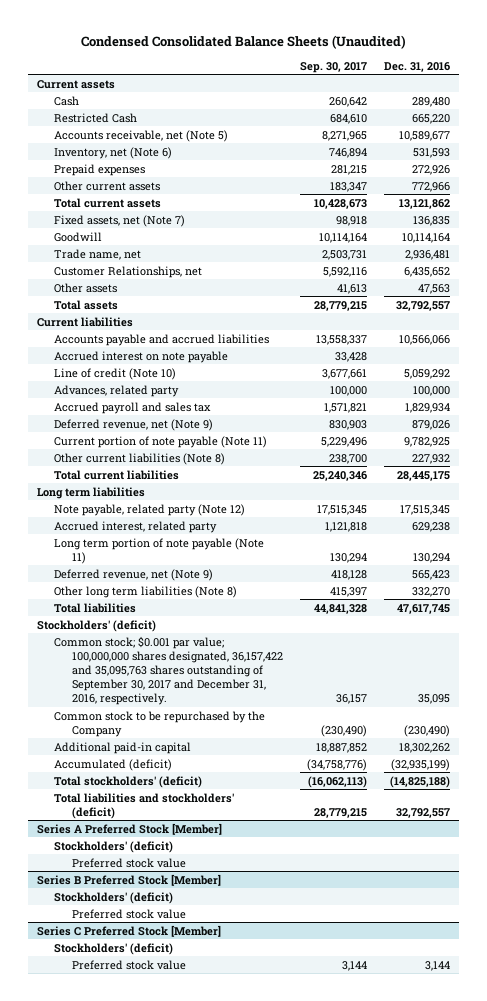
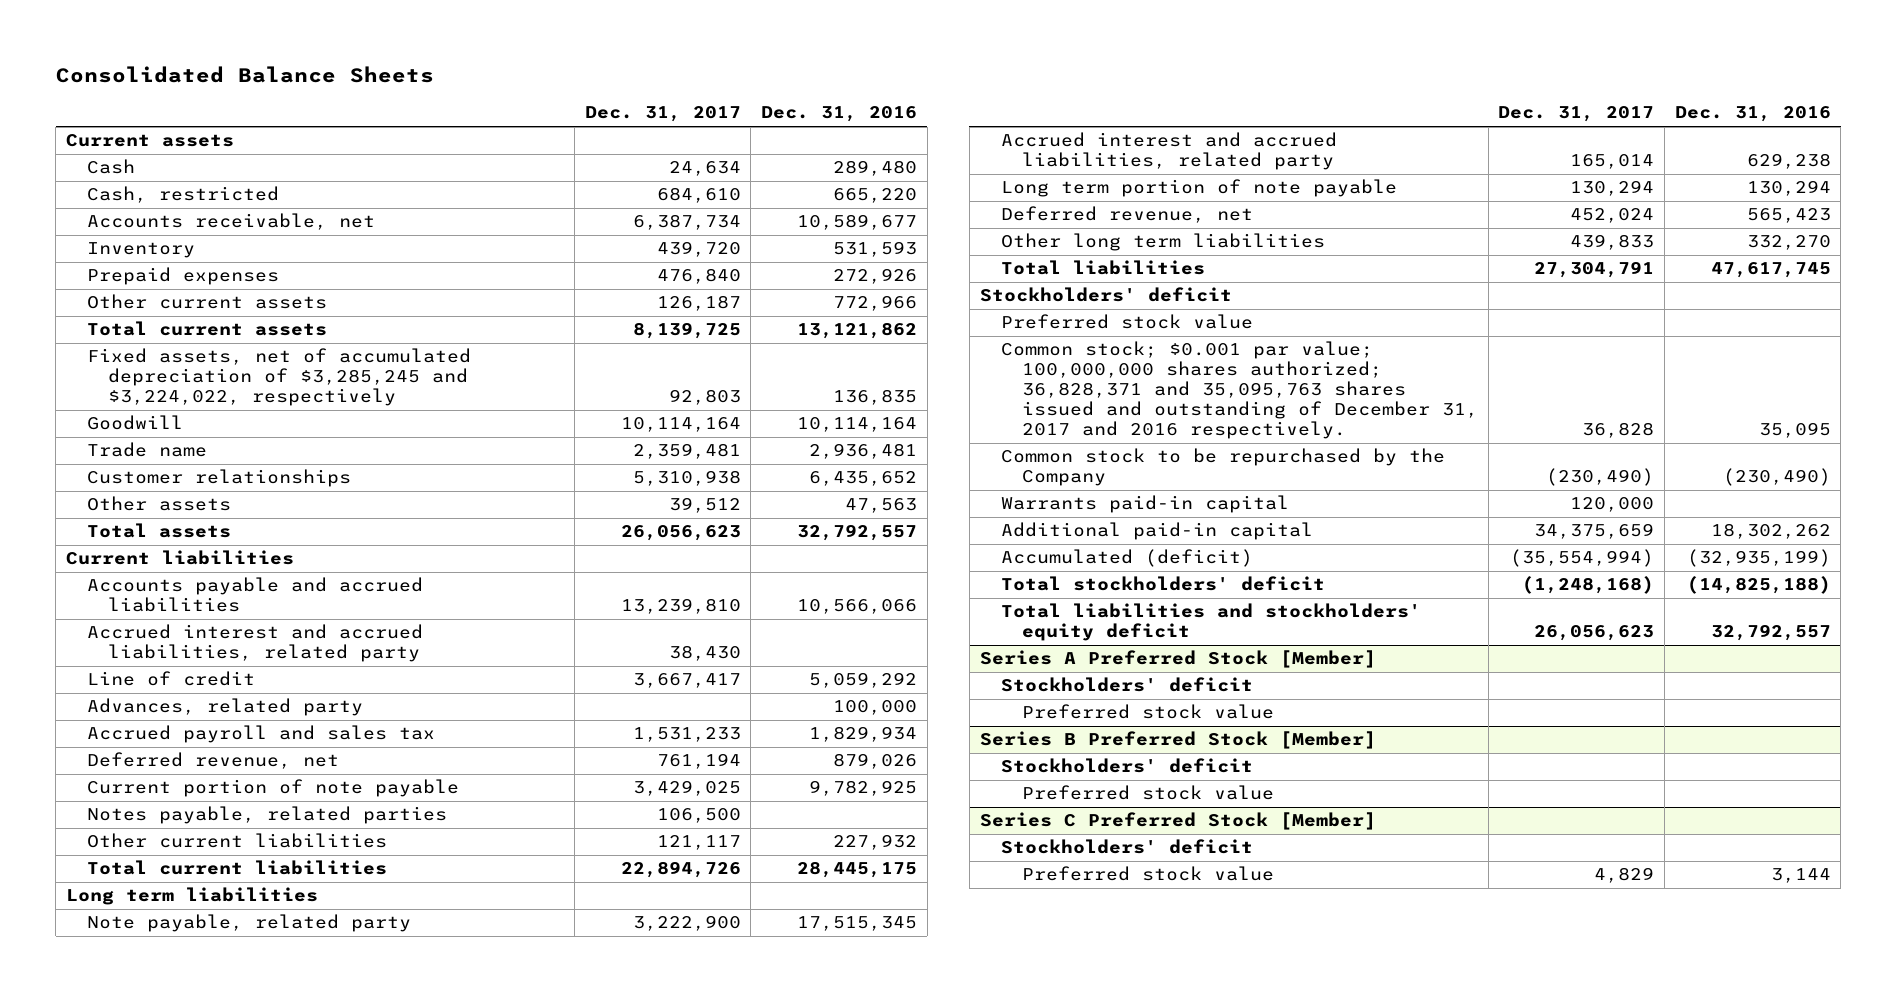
- Condensed Consolidated Balance Sheets (Unaudited)
+ Consolidated Balance Sheets
- | Sep. 30, 2017 | Dec. 31, 2016
+ | Dec. 31, 2017 | Dec. 31, 2016
- Restricted Cash | 684,610 | 665,220
- Accounts receivable, net (Note 5) | 8,271,965 | 10,589,677
- Inventory, net (Note 6) | 746,894 | 531,593
+ Cash, restricted | 684,610 | 665,220
+ Accounts receivable, net | 6,387,734 | 10,589,677
+ Inventory | 439,720 | 531,593
- Fixed assets, net (Note 7) | 98,918 | 136,835
+ Fixed assets, net of accumulated depreciation of $3,285,245 and $3,224,022, respectively | 92,803 | 136,835
- Trade name, net | 2,503,731 | 2,936,481
- Customer Relationships, net | 5,592,116 | 6,435,652
+ Trade name | 2,359,481 | 2,936,481
+ Customer relationships | 5,310,938 | 6,435,652
- Accrued interest on note payable | 33,428 |
- Line of credit (Note 10) | 3,677,661 | 5,059,292
+ Accrued interest and accrued liabilities, related party | 38,430 |
+ Line of credit | 3,667,417 | 5,059,292
- Deferred revenue, net (Note 9) | 830,903 | 879,026
- Current portion of note payable (Note 11) | 5,229,496 | 9,782,925
- Other current liabilities (Note 8) | 238,700 | 227,932
+ Deferred revenue, net | 761,194 | 879,026
+ Current portion of note payable | 3,429,025 | 9,782,925
+ Notes payable, related parties | 106,500 |
+ Other current liabilities | 121,117 | 227,932
- Note payable, related party (Note 12) | 17,515,345 | 17,515,345
- Accrued interest, related party | 1,121,818 | 629,238
- Long term portion of note payable (Note 11) | 130,294 | 130,294
- Deferred revenue, net (Note 9) | 418,128 | 565,423
- Other long term liabilities (Note 8) | 415,397 | 332,270
+ Note payable, related party | 3,222,900 | 17,515,345
+ Accrued interest and accrued liabilities, related party | 165,014 | 629,238
+ Long term portion of note payable | 130,294 | 130,294
+ Deferred revenue, net | 452,024 | 565,423
+ Other long term liabilities | 439,833 | 332,270
- Stockholders' (deficit)
- Common stock; $0.001 par value; 100,000,000 shares designated, 36,157,422 and 35,095,763 shares outstanding of September 30, 2017 and December 31, 2016, respectively. | 36,157 | 35,095
+ Stockholders' deficit
+ Preferred stock value
+ Common stock; $0.001 par value; 100,000,000 shares authorized; 36,828,371 and 35,095,763 shares issued and outstanding of December 31, 2017 and 2016 respectively. | 36,828 | 35,095
+ Warrants paid-in capital | 120,000 |
- Total stockholders' (deficit) | (16,062,113) | (14,825,188)
- Total liabilities and stockholders' (deficit) | 28,779,215 | 32,792,557
+ Total stockholders' deficit | (1,248,168) | (14,825,188)
+ Total liabilities and stockholders' equity deficit | 26,056,623 | 32,792,557
@ Series A Preferred Stock [Member]
- Stockholders' (deficit)
+ Stockholders' deficit
@ Series B Preferred Stock [Member]
- Stockholders' (deficit)
+ Stockholders' deficit
@ Series C Preferred Stock [Member]
- Stockholders' (deficit)
+ Stockholders' deficit

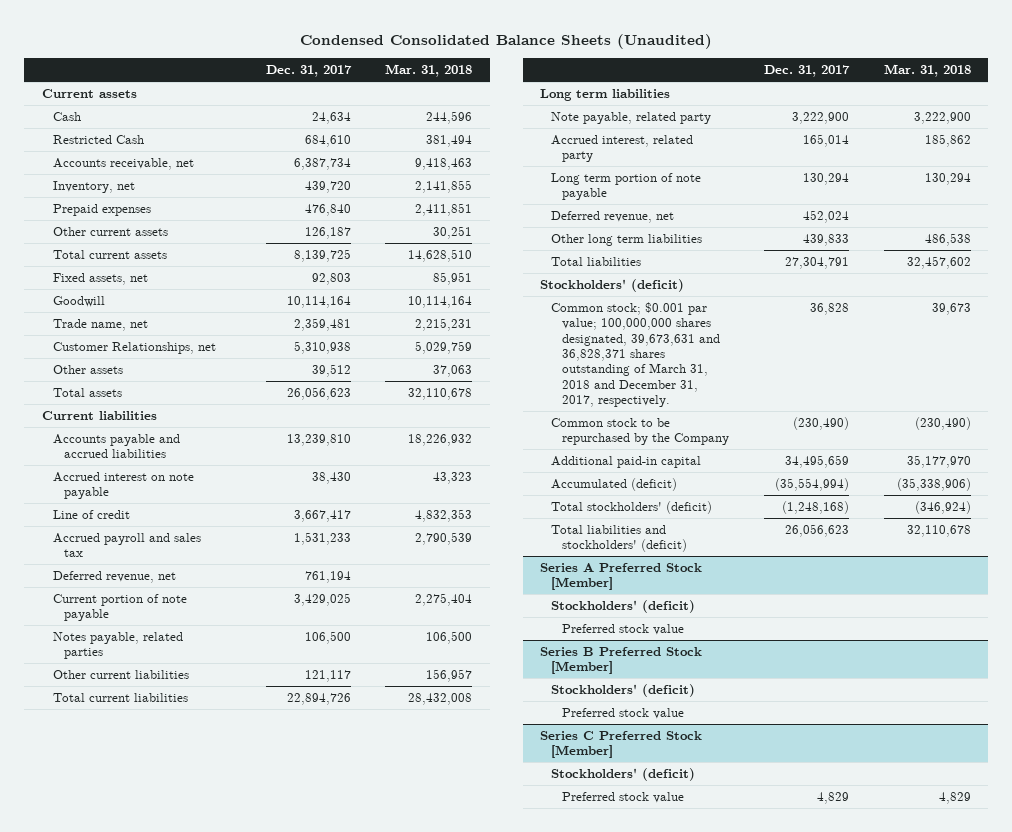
- Consolidated Balance Sheets
+ Condensed Consolidated Balance Sheets (Unaudited)
- | Dec. 31, 2017 | Dec. 31, 2016
+ | Dec. 31, 2017 | Mar. 31, 2018
- Cash, restricted | 684,610 | 665,220
+ Restricted Cash | 684,610 | 381,494
- Inventory | 439,720 | 531,593
+ Inventory, net | 439,720 | 2,141,855
- Fixed assets, net of accumulated depreciation of $3,285,245 and $3,224,022, respectively | 92,803 | 136,835
+ Fixed assets, net | 92,803 | 85,951
- Trade name | 2,359,481 | 2,936,481
- Customer relationships | 5,310,938 | 6,435,652
+ Trade name, net | 2,359,481 | 2,215,231
+ Customer Relationships, net | 5,310,938 | 5,029,759
- Accrued interest and accrued liabilities, related party | 38,430 |
+ Accrued interest on note payable | 38,430 | 43,323
- Advances, related party | | 100,000
- Accrued interest and accrued liabilities, related party | 165,014 | 629,238
+ Accrued interest, related party | 165,014 | 185,862
- Stockholders' deficit
- Preferred stock value
- Common stock; $0.001 par value; 100,000,000 shares authorized; 36,828,371 and 35,095,763 shares issued and outstanding of December 31, 2017 and 2016 respectively. | 36,828 | 35,095
+ Stockholders' (deficit)
+ Common stock; $0.001 par value; 100,000,000 shares designated, 39,673,631 and 36,828,371 shares outstanding of March 31, 2018 and December 31, 2017, respectively. | 36,828 | 39,673
- Warrants paid-in capital | 120,000 |
- Additional paid-in capital | 34,375,659 | 18,302,262
+ Additional paid-in capital | 34,495,659 | 35,177,970
- Total stockholders' deficit | (1,248,168) | (14,825,188)
- Total liabilities and stockholders' equity deficit | 26,056,623 | 32,792,557
+ Total stockholders' (deficit) | (1,248,168) | (346,924)
+ Total liabilities and stockholders' (deficit) | 26,056,623 | 32,110,678
@ Series A Preferred Stock [Member]
- Stockholders' deficit
+ Stockholders' (deficit)
@ Series B Preferred Stock [Member]
- Stockholders' deficit
+ Stockholders' (deficit)
@ Series C Preferred Stock [Member]
- Stockholders' deficit
+ Stockholders' (deficit)

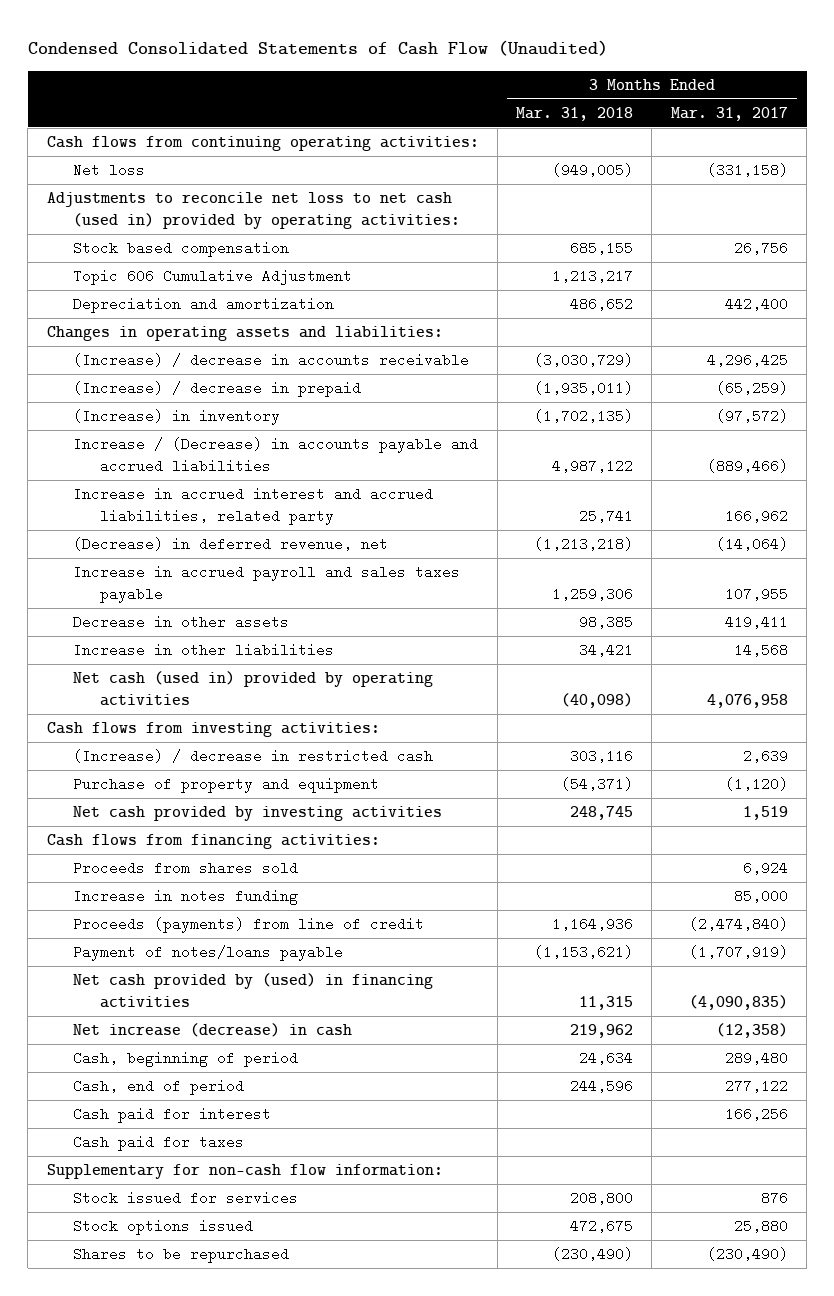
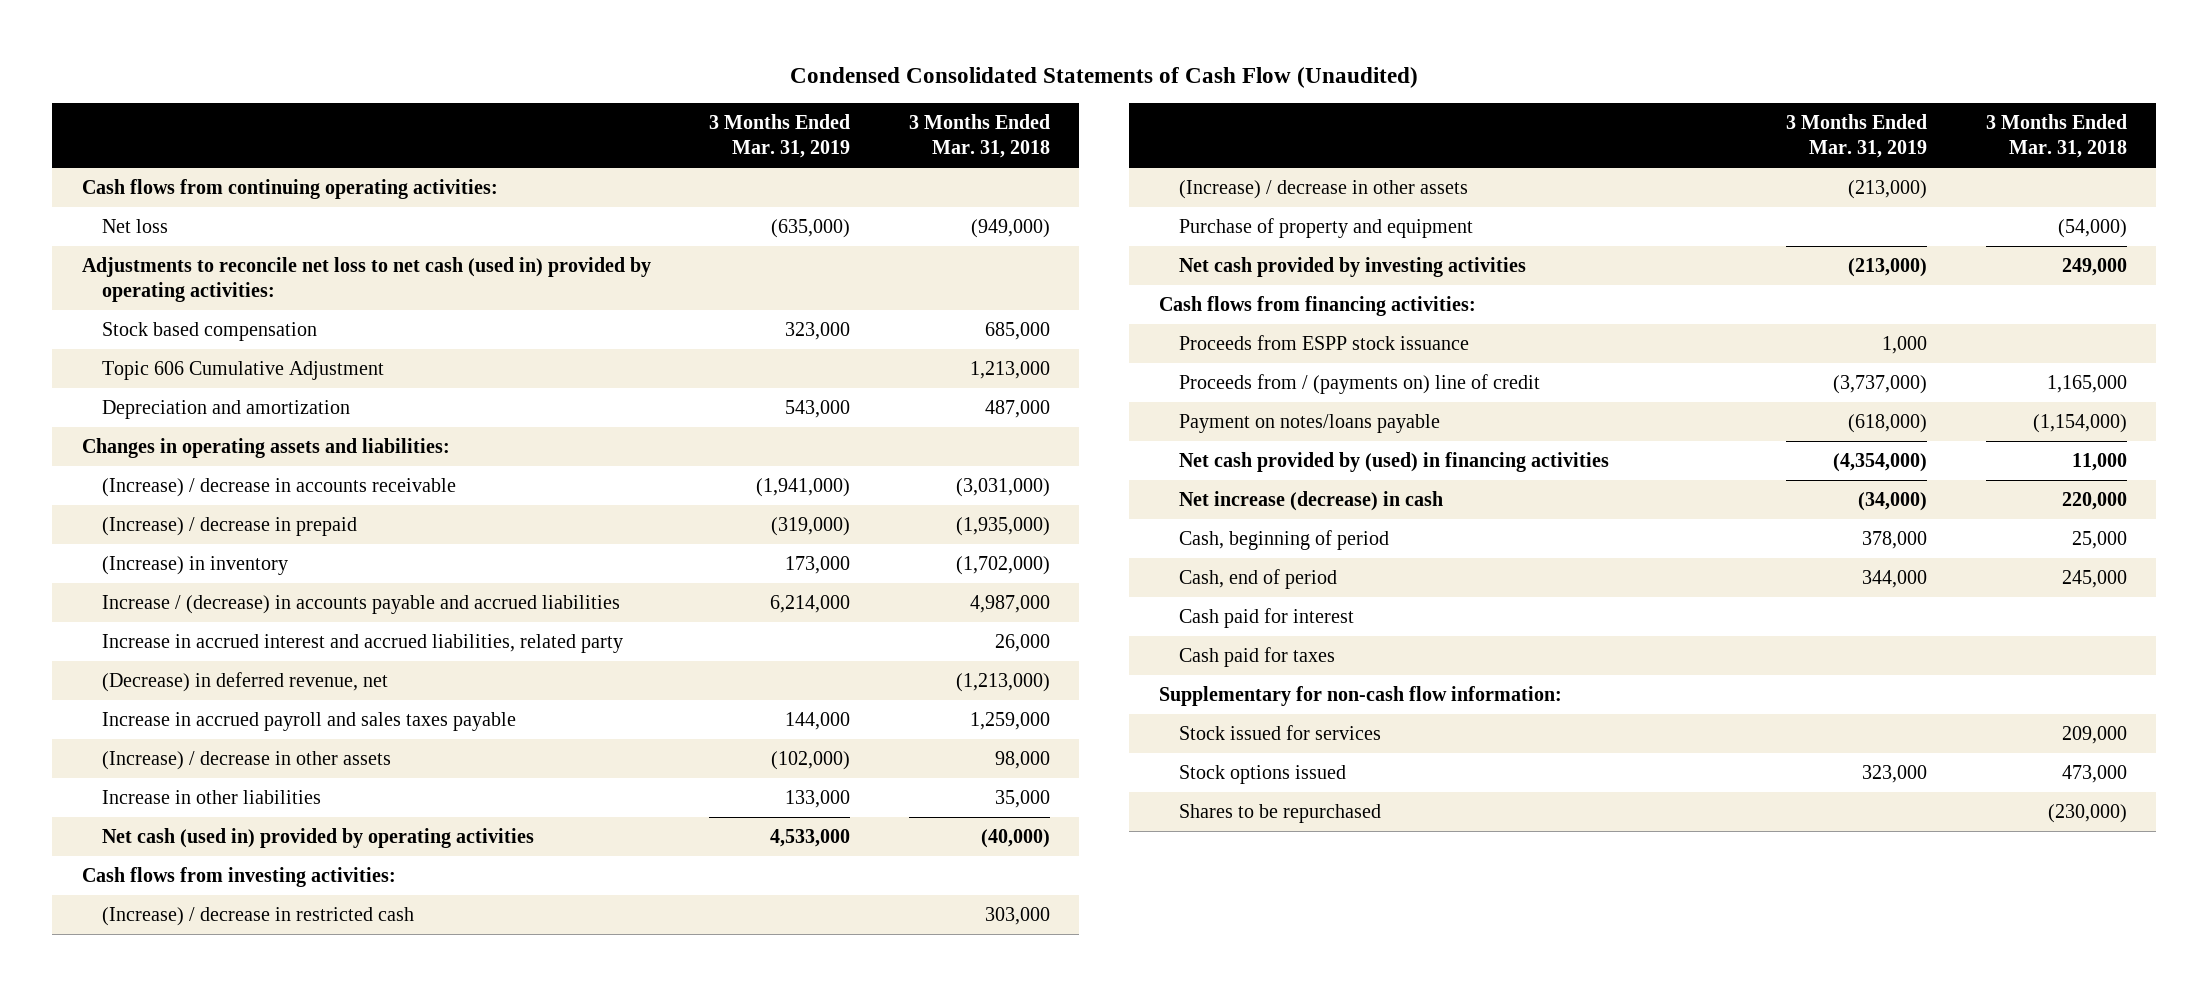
- | 3 Months Ended Mar. 31, 2018 | 3 Months Ended Mar. 31, 2017
+ | 3 Months Ended Mar. 31, 2019 | 3 Months Ended Mar. 31, 2018
- Net loss | (949,005) | (331,158)
+ Net loss | (635,000) | (949,000)
- Stock based compensation | 685,155 | 26,756
- Topic 606 Cumulative Adjustment | 1,213,217 |
- Depreciation and amortization | 486,652 | 442,400
+ Stock based compensation | 323,000 | 685,000
+ Topic 606 Cumulative Adjustment | | 1,213,000
+ Depreciation and amortization | 543,000 | 487,000
- (Increase) / decrease in accounts receivable | (3,030,729) | 4,296,425
- (Increase) / decrease in prepaid | (1,935,011) | (65,259)
- (Increase) in inventory | (1,702,135) | (97,572)
- Increase / (Decrease) in accounts payable and accrued liabilities | 4,987,122 | (889,466)
- Increase in accrued interest and accrued liabilities, related party | 25,741 | 166,962
- (Decrease) in deferred revenue, net | (1,213,218) | (14,064)
- Increase in accrued payroll and sales taxes payable | 1,259,306 | 107,955
- Decrease in other assets | 98,385 | 419,411
- Increase in other liabilities | 34,421 | 14,568
- Net cash (used in) provided by operating activities | (40,098) | 4,076,958
+ (Increase) / decrease in accounts receivable | (1,941,000) | (3,031,000)
+ (Increase) / decrease in prepaid | (319,000) | (1,935,000)
+ (Increase) in inventory | 173,000 | (1,702,000)
+ Increase / (decrease) in accounts payable and accrued liabilities | 6,214,000 | 4,987,000
+ Increase in accrued interest and accrued liabilities, related party | | 26,000
+ (Decrease) in deferred revenue, net | | (1,213,000)
+ Increase in accrued payroll and sales taxes payable | 144,000 | 1,259,000
+ (Increase) / decrease in other assets | (102,000) | 98,000
+ Increase in other liabilities | 133,000 | 35,000
+ Net cash (used in) provided by operating activities | 4,533,000 | (40,000)
- (Increase) / decrease in restricted cash | 303,116 | 2,639
- Purchase of property and equipment | (54,371) | (1,120)
- Net cash provided by investing activities | 248,745 | 1,519
+ (Increase) / decrease in restricted cash | | 303,000
+ (Increase) / decrease in other assets | (213,000) |
+ Purchase of property and equipment | | (54,000)
+ Net cash provided by investing activities | (213,000) | 249,000
- Proceeds from shares sold | | 6,924
- Increase in notes funding | | 85,000
- Proceeds (payments) from line of credit | 1,164,936 | (2,474,840)
- Payment of notes/loans payable | (1,153,621) | (1,707,919)
- Net cash provided by (used) in financing activities | 11,315 | (4,090,835)
- Net increase (decrease) in cash | 219,962 | (12,358)
- Cash, beginning of period | 24,634 | 289,480
- Cash, end of period | 244,596 | 277,122
+ Proceeds from ESPP stock issuance | 1,000 |
+ Proceeds from / (payments on) line of credit | (3,737,000) | 1,165,000
+ Payment on notes/loans payable | (618,000) | (1,154,000)
+ Net cash provided by (used) in financing activities | (4,354,000) | 11,000
+ Net increase (decrease) in cash | (34,000) | 220,000
+ Cash, beginning of period | 378,000 | 25,000
+ Cash, end of period | 344,000 | 245,000
- Stock issued for services | 208,800 | 876
- Stock options issued | 472,675 | 25,880
- Shares to be repurchased | (230,490) | (230,490)
+ Stock issued for services | | 209,000
+ Stock options issued | 323,000 | 473,000
+ Shares to be repurchased | | (230,000)

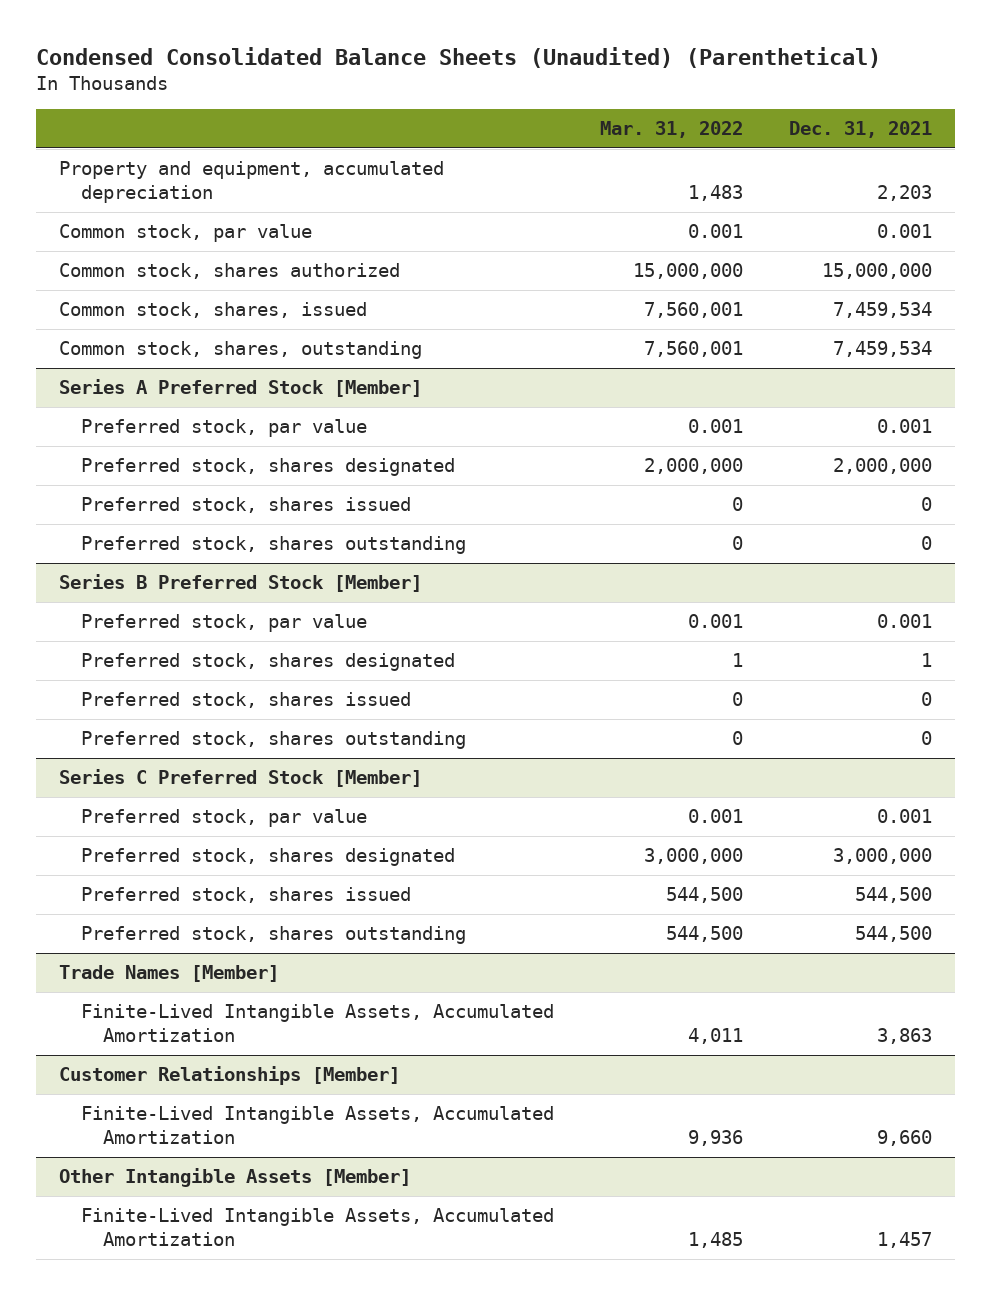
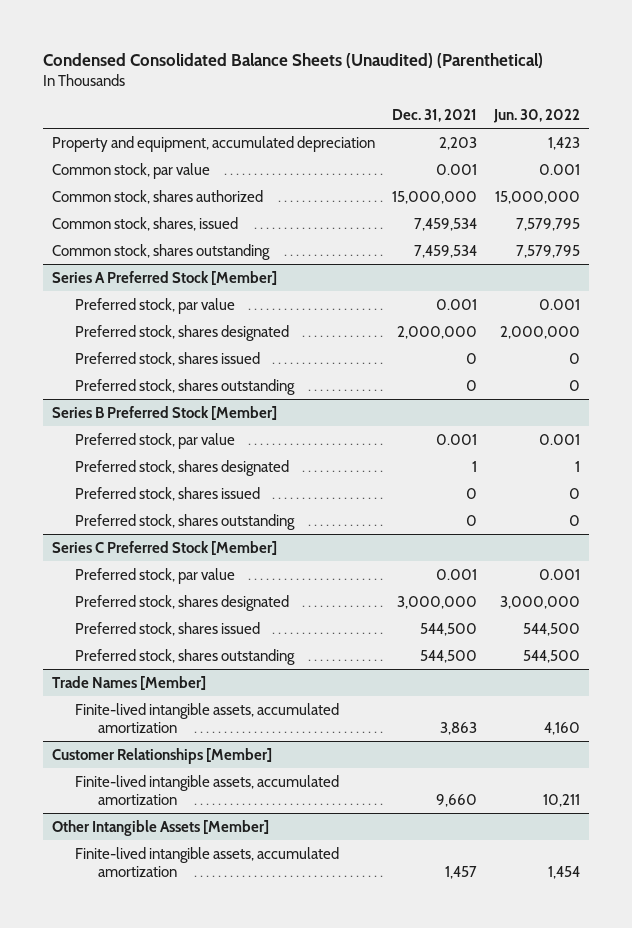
- | Mar. 31, 2022 | Dec. 31, 2021
+ | Dec. 31, 2021 | Jun. 30, 2022
- Common stock, shares, outstanding | 7,560,001 | 7,459,534
+ Common stock, shares outstanding | 7,459,534 | 7,579,795
@ Trade Names [Member]
- Finite-Lived Intangible Assets, Accumulated Amortization | 4,011 | 3,863
+ Finite-lived intangible assets, accumulated amortization | 3,863 | 4,160
@ Customer Relationships [Member]
- Finite-Lived Intangible Assets, Accumulated Amortization | 9,936 | 9,660
+ Finite-lived intangible assets, accumulated amortization | 9,660 | 10,211
@ Other Intangible Assets [Member]
- Finite-Lived Intangible Assets, Accumulated Amortization | 1,485 | 1,457
+ Finite-lived intangible assets, accumulated amortization | 1,457 | 1,454

